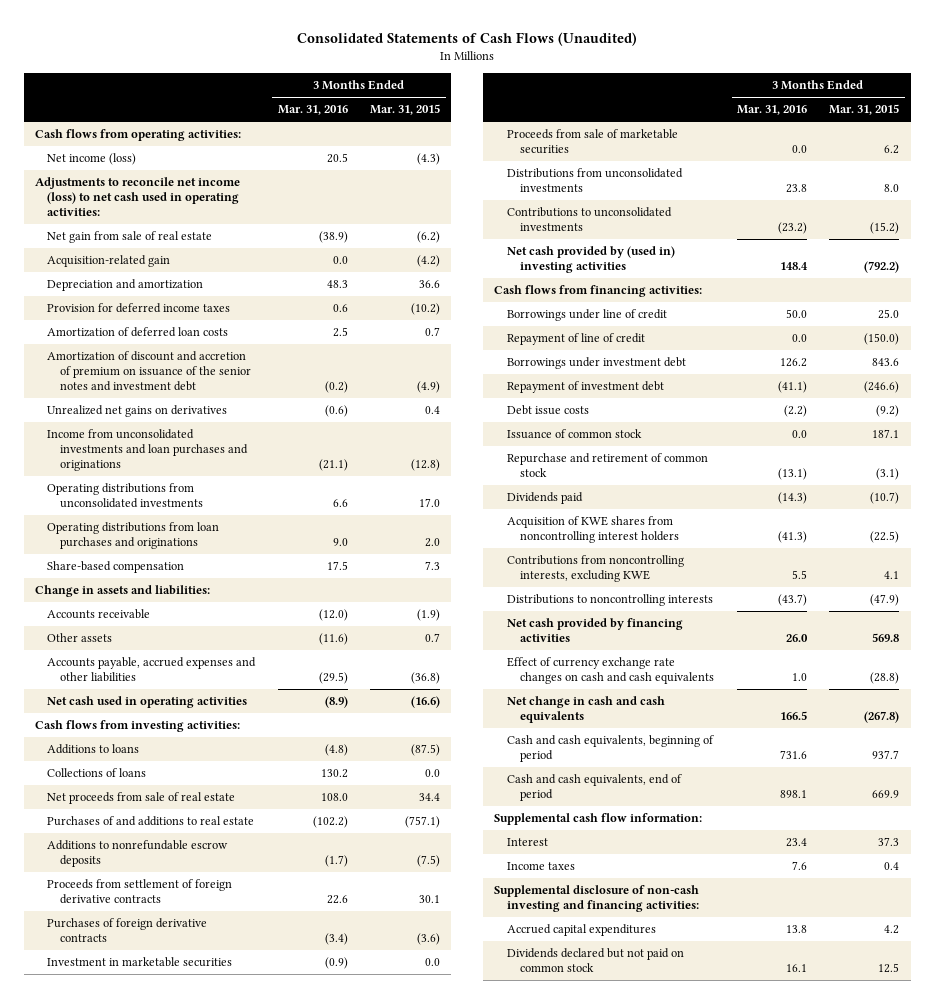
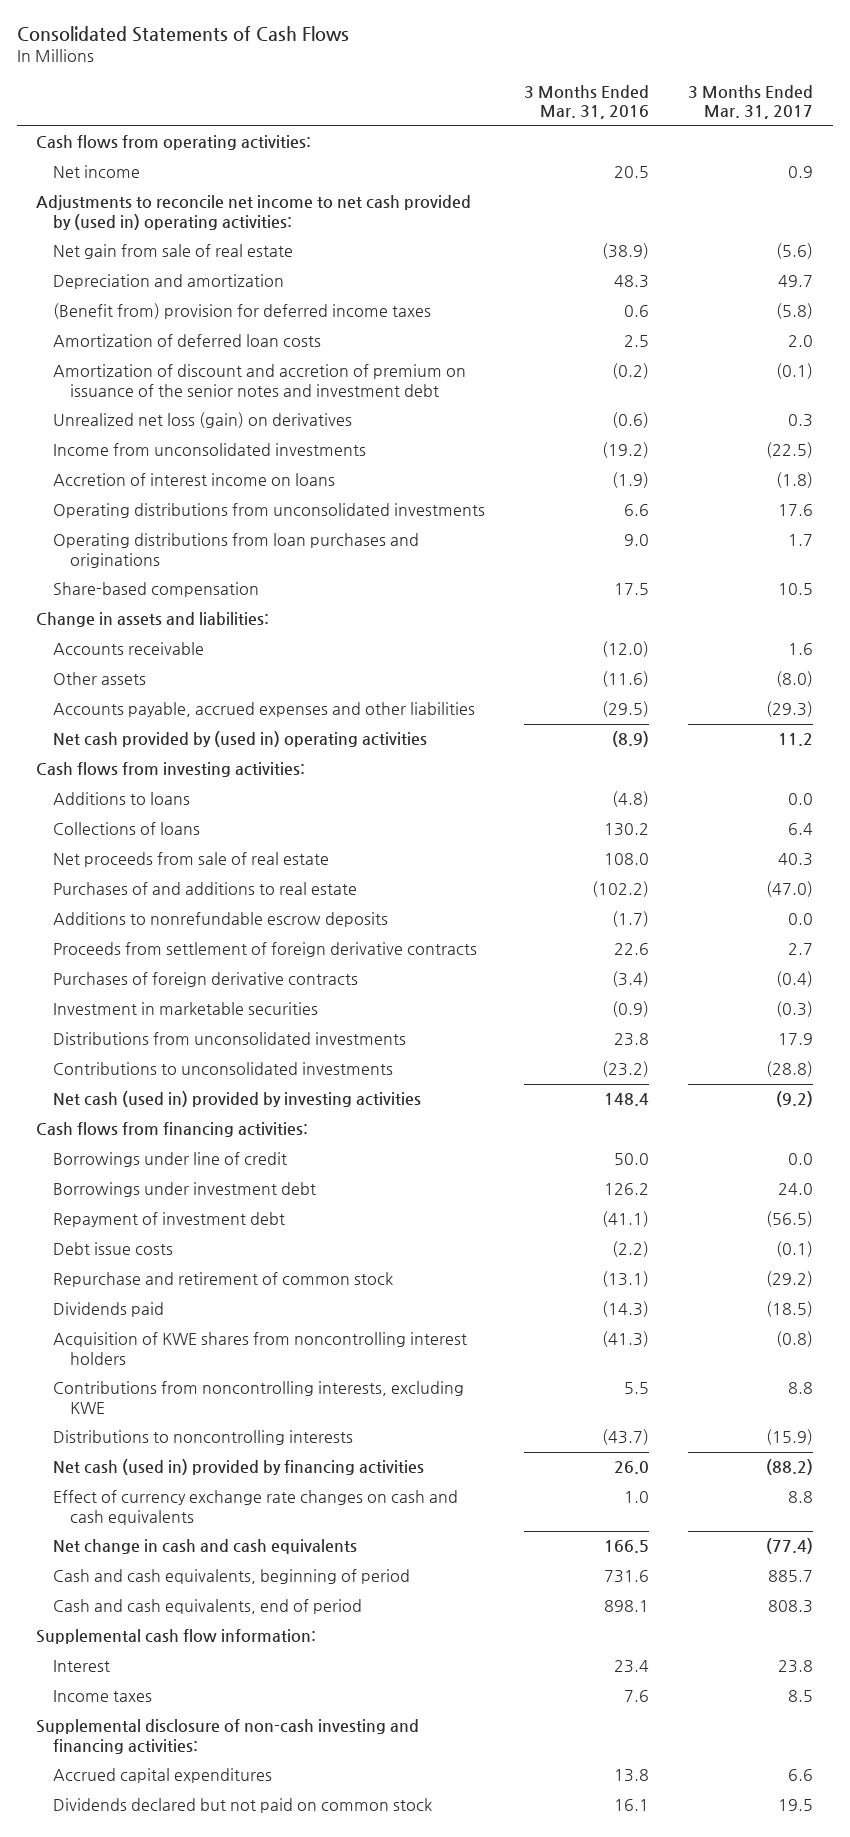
- Consolidated Statements of Cash Flows (Unaudited)
+ Consolidated Statements of Cash Flows
- | 3 Months Ended Mar. 31, 2016 | 3 Months Ended Mar. 31, 2015
+ | 3 Months Ended Mar. 31, 2016 | 3 Months Ended Mar. 31, 2017
- Net income (loss) | 20.5 | (4.3)
- Adjustments to reconcile net income (loss) to net cash used in operating activities:
+ Net income | 20.5 | 0.9
+ Adjustments to reconcile net income to net cash provided by (used in) operating activities:
- Acquisition-related gain | 0.0 | (4.2)
- Provision for deferred income taxes | 0.6 | (10.2)
+ (Benefit from) provision for deferred income taxes | 0.6 | (5.8)
- Unrealized net gains on derivatives | (0.6) | 0.4
- Income from unconsolidated investments and loan purchases and originations | (21.1) | (12.8)
+ Unrealized net loss (gain) on derivatives | (0.6) | 0.3
+ Income from unconsolidated investments | (19.2) | (22.5)
+ Accretion of interest income on loans | (1.9) | (1.8)
- Net cash used in operating activities | (8.9) | (16.6)
+ Net cash provided by (used in) operating activities | (8.9) | 11.2
- Proceeds from sale of marketable securities | 0.0 | 6.2
- Net cash provided by (used in) investing activities | 148.4 | (792.2)
+ Net cash (used in) provided by investing activities | 148.4 | (9.2)
- Repayment of line of credit | 0.0 | (150.0)
- Issuance of common stock | 0.0 | 187.1
- Net cash provided by financing activities | 26.0 | 569.8
+ Net cash (used in) provided by financing activities | 26.0 | (88.2)

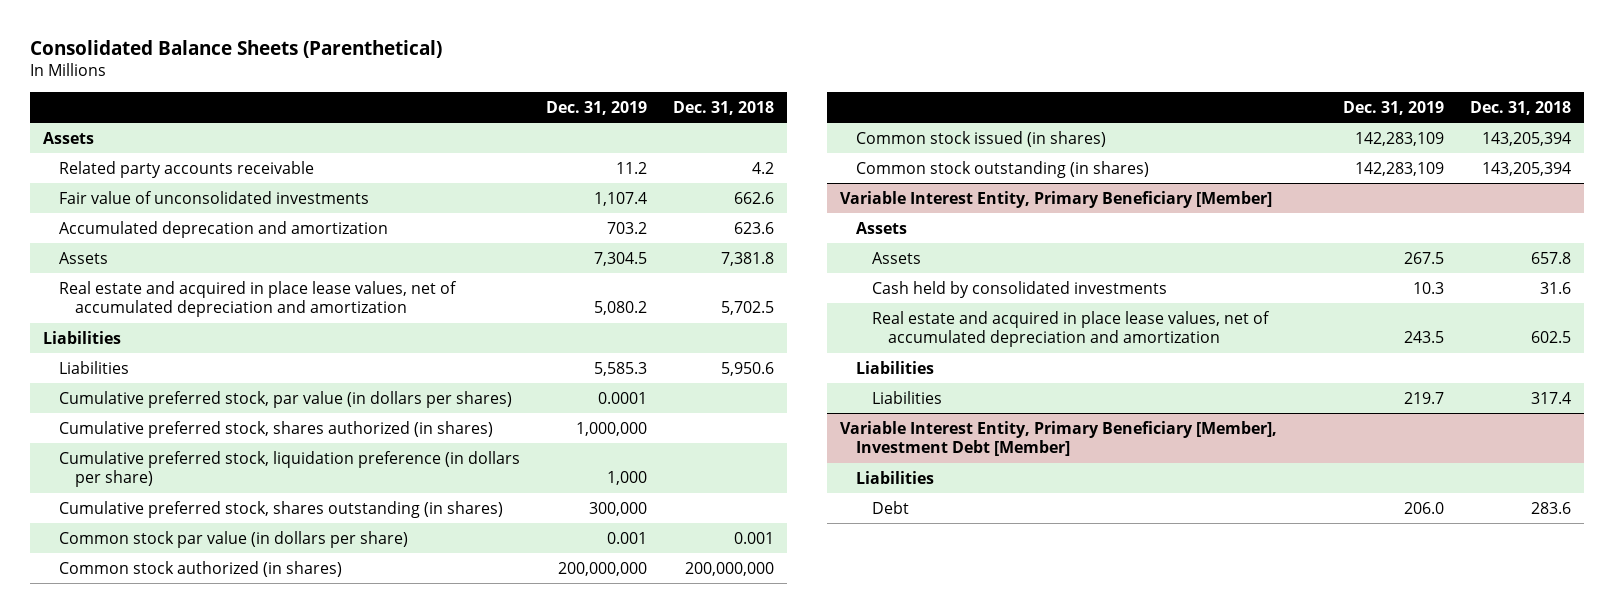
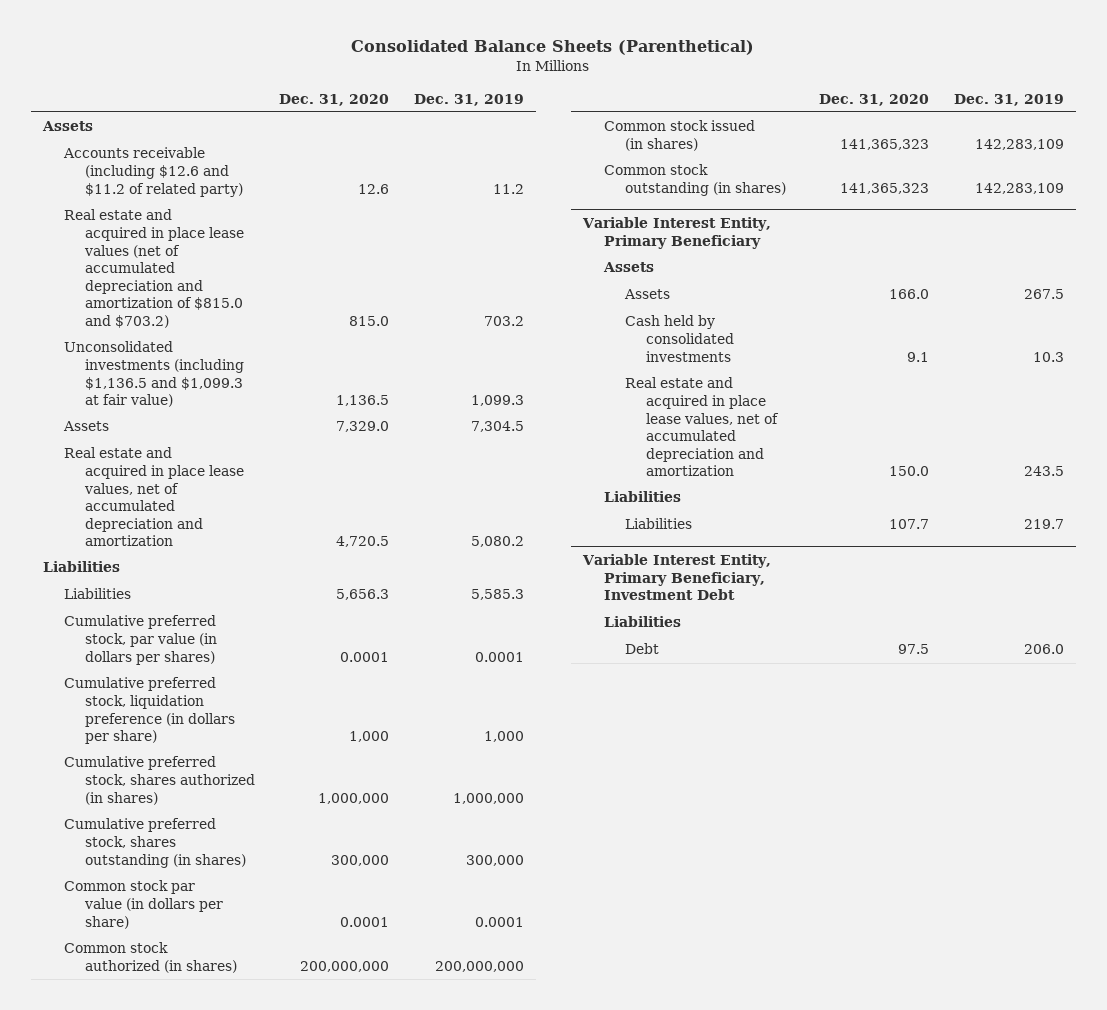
- | Dec. 31, 2019 | Dec. 31, 2018
+ | Dec. 31, 2020 | Dec. 31, 2019
- Related party accounts receivable | 11.2 | 4.2
- Fair value of unconsolidated investments | 1,107.4 | 662.6
- Accumulated deprecation and amortization | 703.2 | 623.6
+ Accounts receivable (including $12.6 and $11.2 of related party) | 12.6 | 11.2
+ Real estate and acquired in place lease values (net of accumulated depreciation and amortization of $815.0 and $703.2) | 815.0 | 703.2
+ Unconsolidated investments (including $1,136.5 and $1,099.3 at fair value) | 1,136.5 | 1,099.3
moved down: Cumulative preferred stock, shares authorized (in shares) | 1,000,000 | 1,000,000
- Common stock par value (in dollars per share) | 0.001 | 0.001
+ Common stock par value (in dollars per share) | 0.0001 | 0.0001
- Variable Interest Entity, Primary Beneficiary [Member]
+ Variable Interest Entity, Primary Beneficiary
- Variable Interest Entity, Primary Beneficiary [Member], Investment Debt [Member]
+ Variable Interest Entity, Primary Beneficiary, Investment Debt

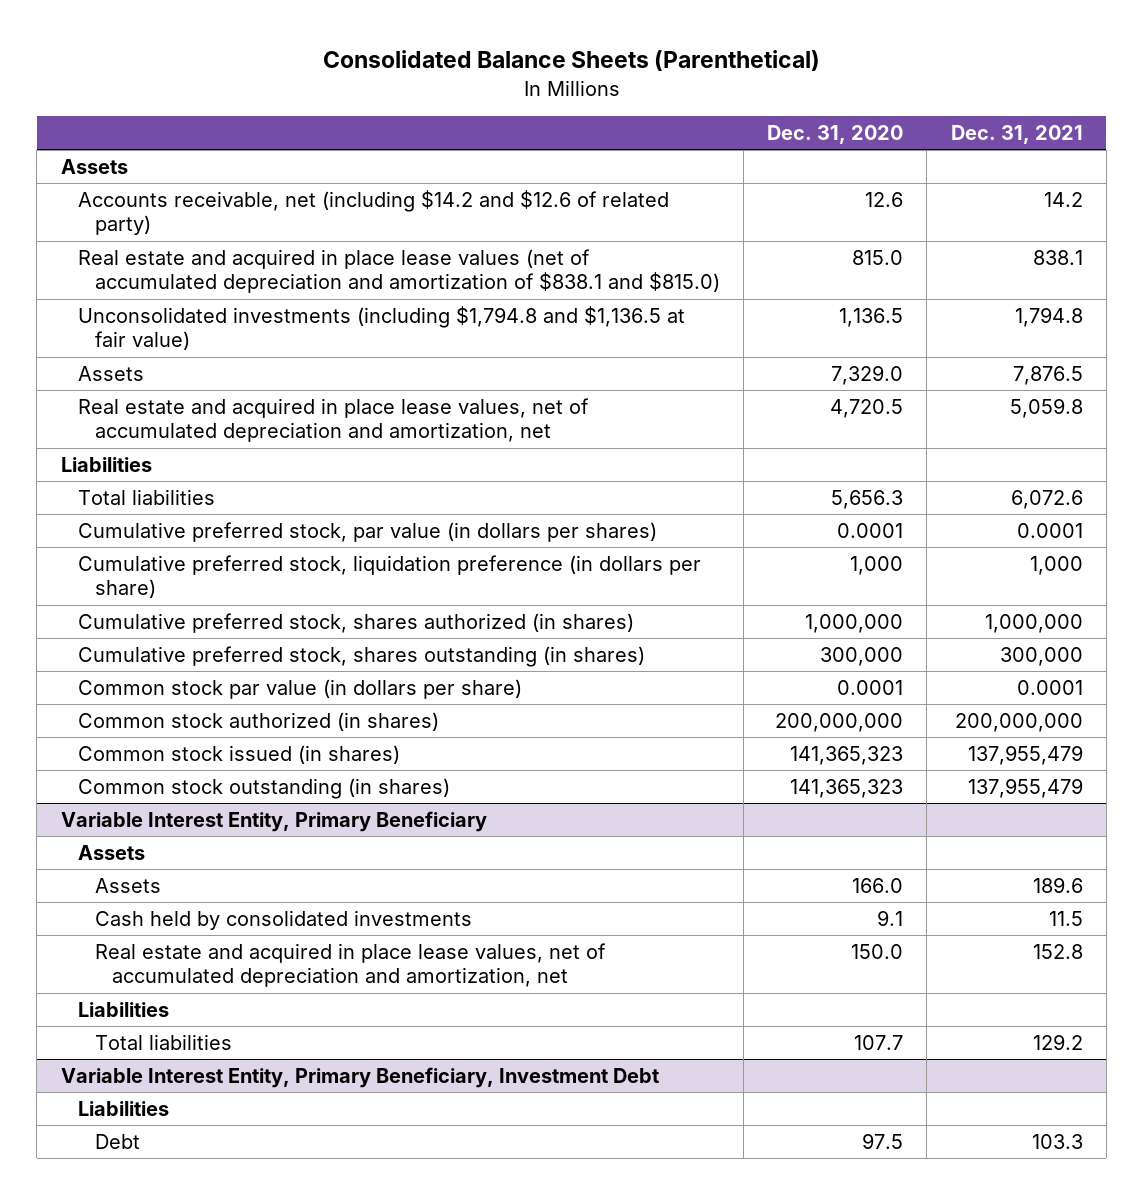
- | Dec. 31, 2020 | Dec. 31, 2019
+ | Dec. 31, 2020 | Dec. 31, 2021
- Accounts receivable (including $12.6 and $11.2 of related party) | 12.6 | 11.2
- Real estate and acquired in place lease values (net of accumulated depreciation and amortization of $815.0 and $703.2) | 815.0 | 703.2
- Unconsolidated investments (including $1,136.5 and $1,099.3 at fair value) | 1,136.5 | 1,099.3
+ Accounts receivable, net (including $14.2 and $12.6 of related party) | 12.6 | 14.2
+ Real estate and acquired in place lease values (net of accumulated depreciation and amortization of $838.1 and $815.0) | 815.0 | 838.1
+ Unconsolidated investments (including $1,794.8 and $1,136.5 at fair value) | 1,136.5 | 1,794.8
- Real estate and acquired in place lease values, net of accumulated depreciation and amortization | 4,720.5 | 5,080.2
+ Real estate and acquired in place lease values, net of accumulated depreciation and amortization, net | 4,720.5 | 5,059.8
- Liabilities | 5,656.3 | 5,585.3
+ Total liabilities | 5,656.3 | 6,072.6
@ Variable Interest Entity, Primary Beneficiary
- Real estate and acquired in place lease values, net of accumulated depreciation and amortization | 150.0 | 243.5
+ Real estate and acquired in place lease values, net of accumulated depreciation and amortization, net | 150.0 | 152.8
- Liabilities | 107.7 | 219.7
+ Total liabilities | 107.7 | 129.2

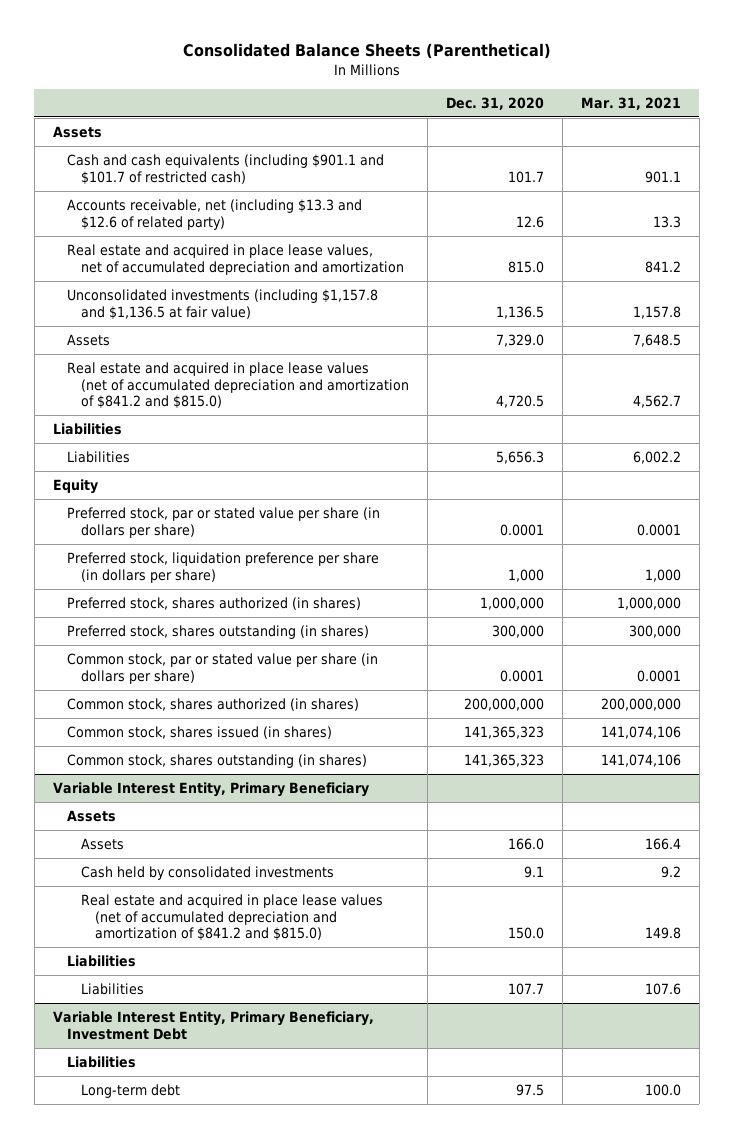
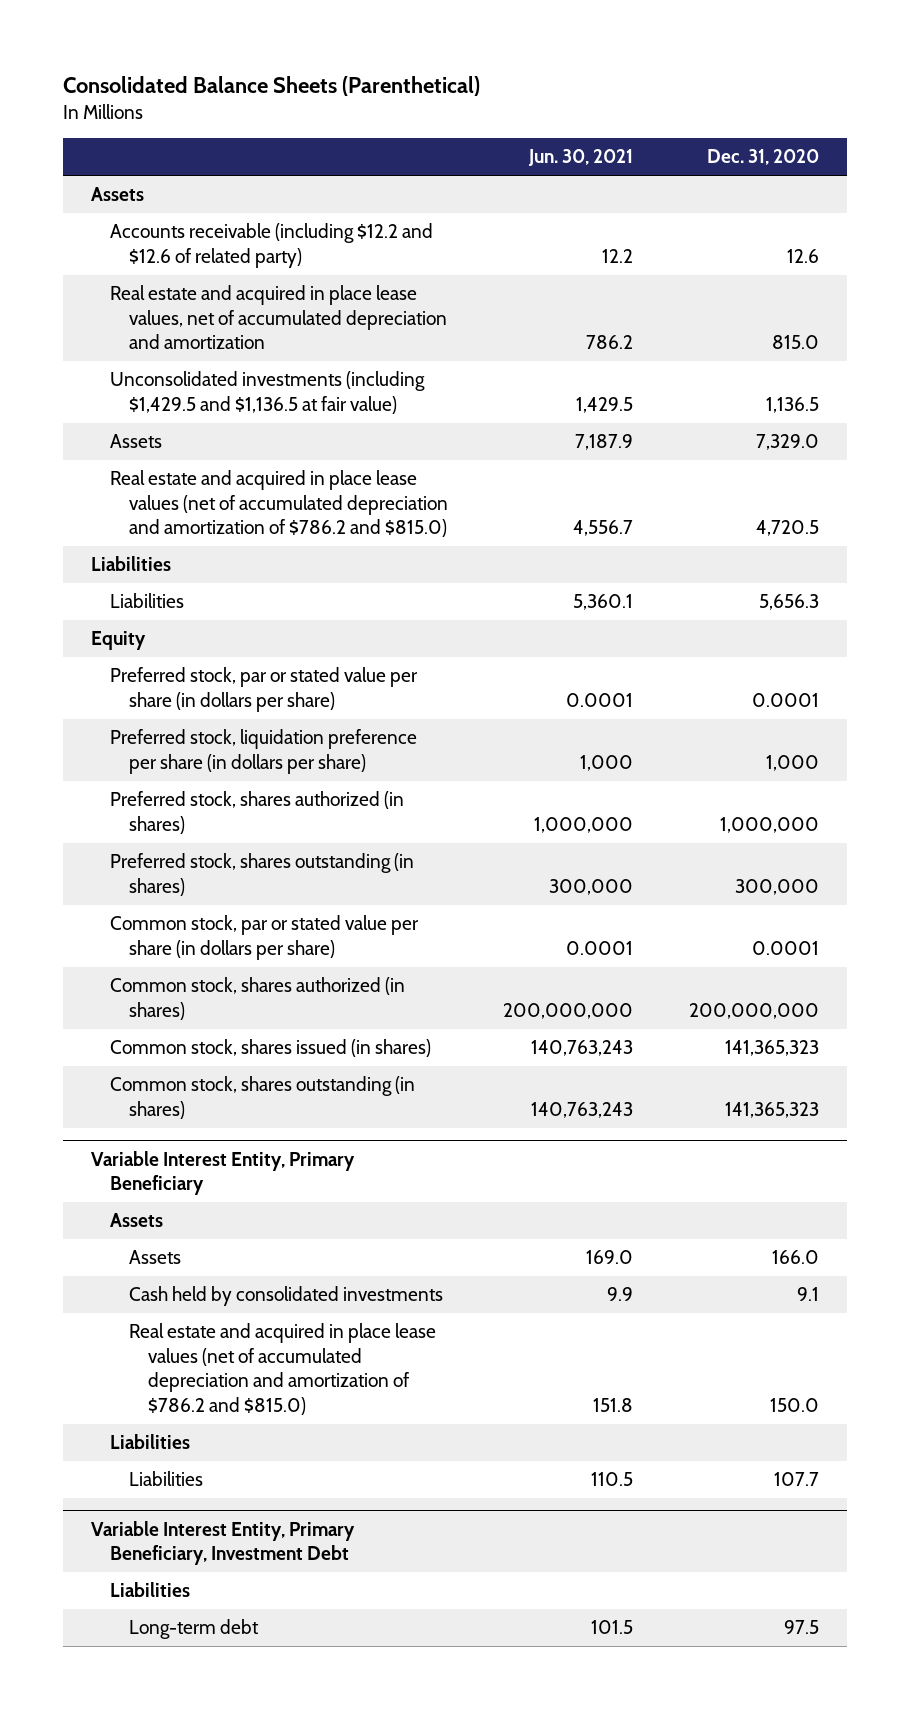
- | Dec. 31, 2020 | Mar. 31, 2021
+ | Jun. 30, 2021 | Dec. 31, 2020
- Cash and cash equivalents (including $901.1 and $101.7 of restricted cash) | 101.7 | 901.1
- Accounts receivable, net (including $13.3 and $12.6 of related party) | 12.6 | 13.3
+ Accounts receivable (including $12.2 and $12.6 of related party) | 12.2 | 12.6
- Unconsolidated investments (including $1,157.8 and $1,136.5 at fair value) | 1,136.5 | 1,157.8
+ Unconsolidated investments (including $1,429.5 and $1,136.5 at fair value) | 1,429.5 | 1,136.5
- Real estate and acquired in place lease values (net of accumulated depreciation and amortization of $841.2 and $815.0) | 4,720.5 | 4,562.7
+ Real estate and acquired in place lease values (net of accumulated depreciation and amortization of $786.2 and $815.0) | 4,556.7 | 4,720.5
@ Variable Interest Entity, Primary Beneficiary
- Real estate and acquired in place lease values (net of accumulated depreciation and amortization of $841.2 and $815.0) | 150.0 | 149.8
+ Real estate and acquired in place lease values (net of accumulated depreciation and amortization of $786.2 and $815.0) | 151.8 | 150.0

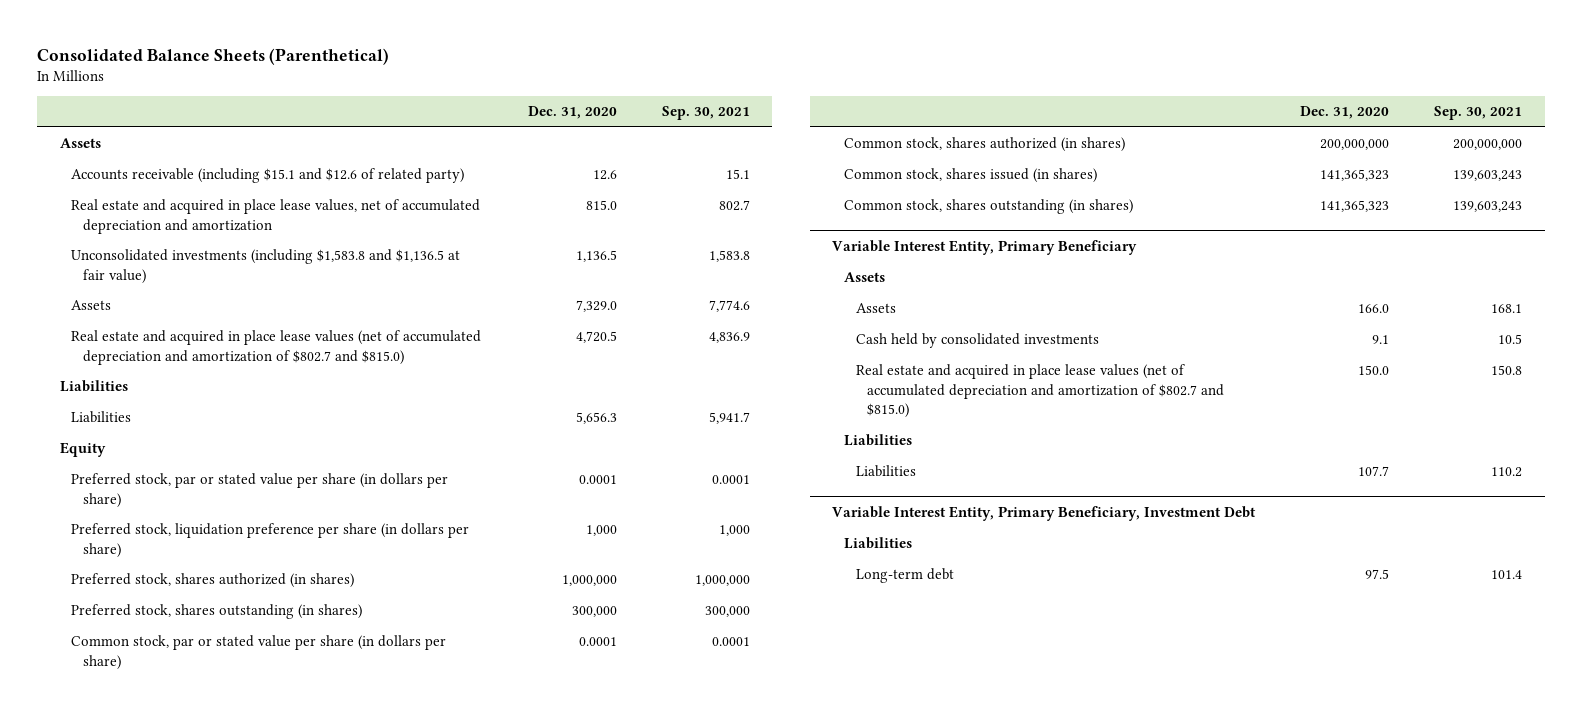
- | Jun. 30, 2021 | Dec. 31, 2020
+ | Dec. 31, 2020 | Sep. 30, 2021
- Accounts receivable (including $12.2 and $12.6 of related party) | 12.2 | 12.6
+ Accounts receivable (including $15.1 and $12.6 of related party) | 12.6 | 15.1
- Unconsolidated investments (including $1,429.5 and $1,136.5 at fair value) | 1,429.5 | 1,136.5
+ Unconsolidated investments (including $1,583.8 and $1,136.5 at fair value) | 1,136.5 | 1,583.8
- Real estate and acquired in place lease values (net of accumulated depreciation and amortization of $786.2 and $815.0) | 4,556.7 | 4,720.5
+ Real estate and acquired in place lease values (net of accumulated depreciation and amortization of $802.7 and $815.0) | 4,720.5 | 4,836.9
@ Variable Interest Entity, Primary Beneficiary
- Real estate and acquired in place lease values (net of accumulated depreciation and amortization of $786.2 and $815.0) | 151.8 | 150.0
+ Real estate and acquired in place lease values (net of accumulated depreciation and amortization of $802.7 and $815.0) | 150.0 | 150.8

